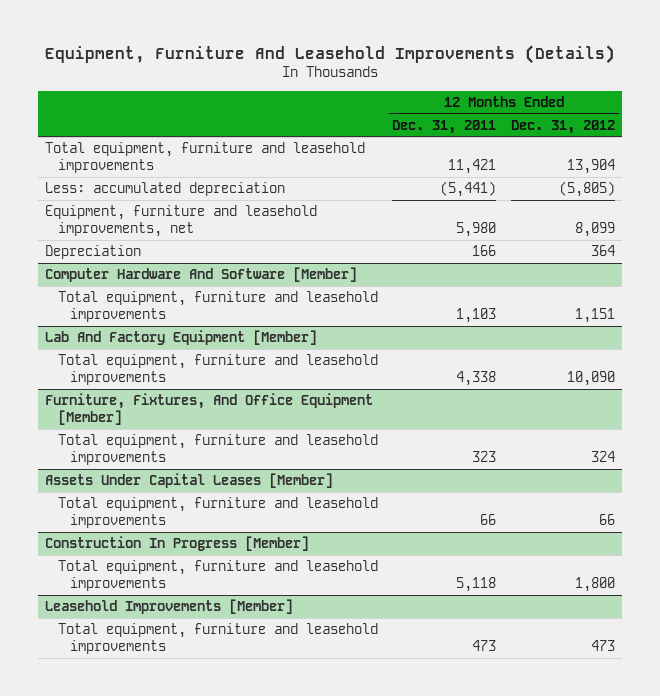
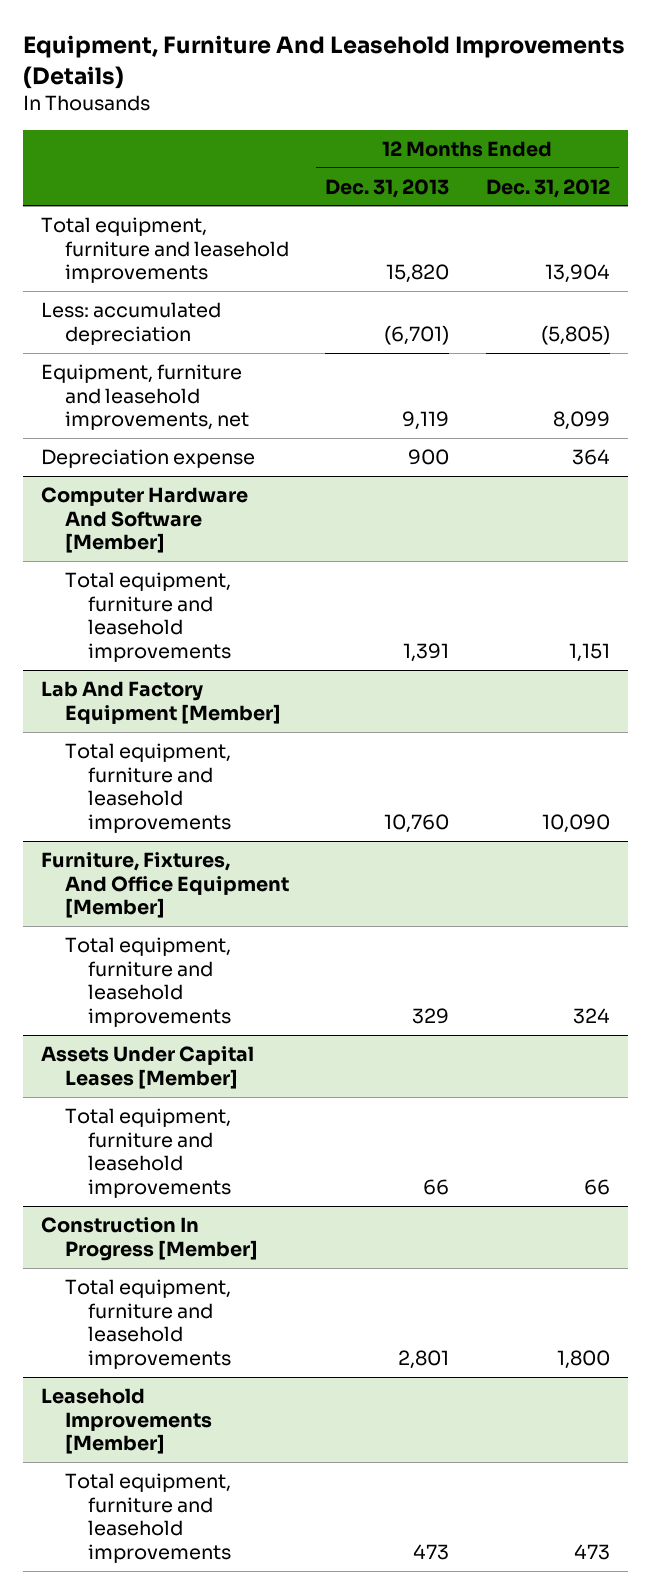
- | 12 Months Ended Dec. 31, 2011 | 12 Months Ended Dec. 31, 2012
+ | 12 Months Ended Dec. 31, 2013 | 12 Months Ended Dec. 31, 2012
- Depreciation | 166 | 364
+ Depreciation expense | 900 | 364

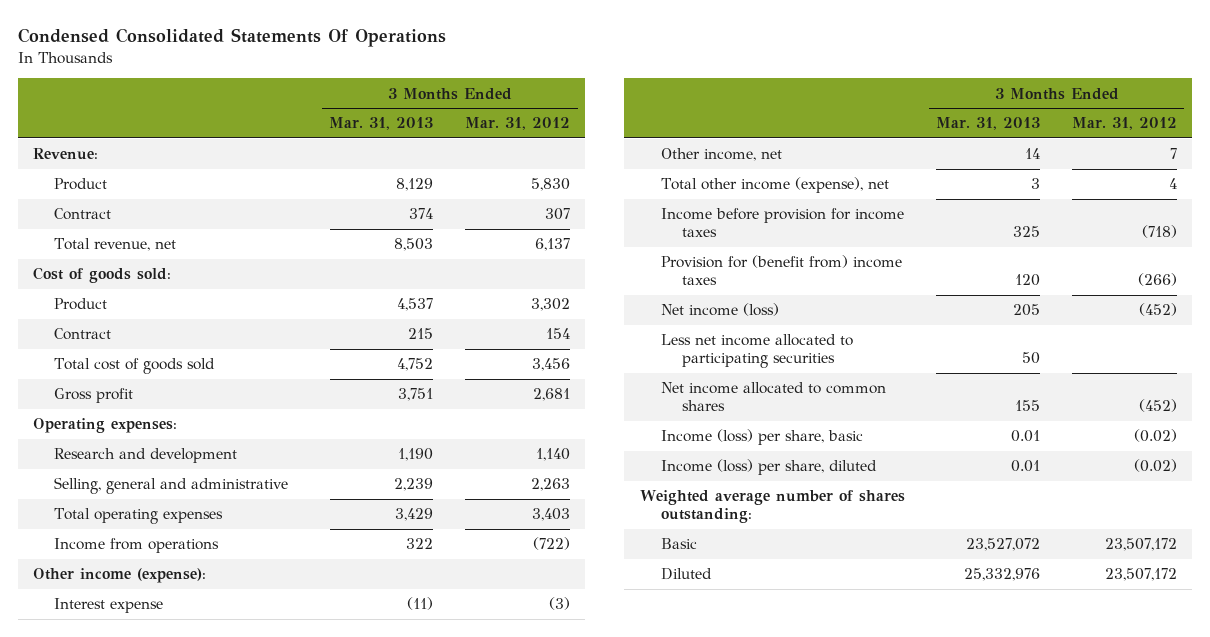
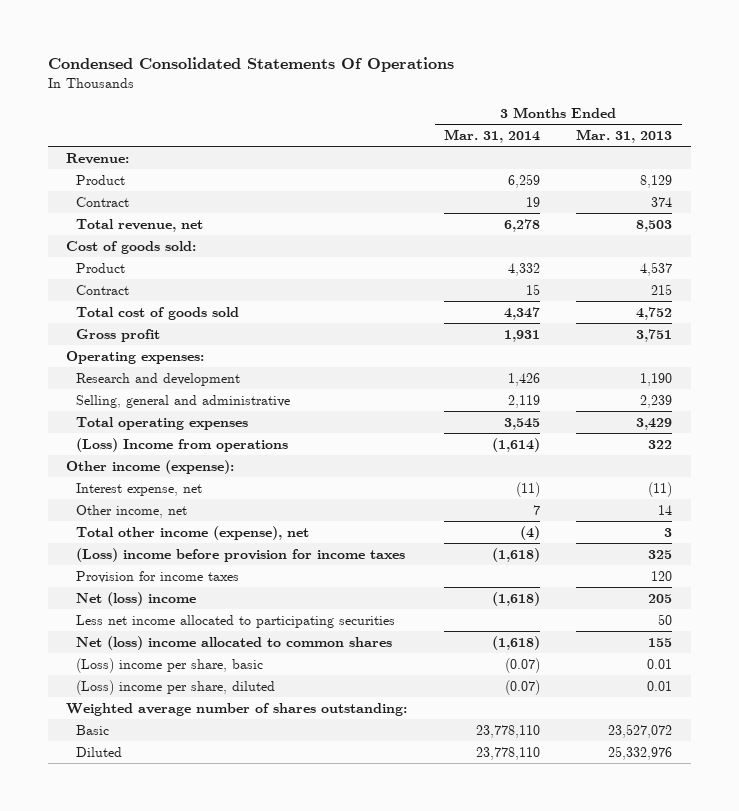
- | 3 Months Ended Mar. 31, 2013 | 3 Months Ended Mar. 31, 2012
+ | 3 Months Ended Mar. 31, 2014 | 3 Months Ended Mar. 31, 2013
- Income from operations | 322 | (722)
+ (Loss) Income from operations | (1,614) | 322
- Interest expense | (11) | (3)
+ Interest expense, net | (11) | (11)
- Income before provision for income taxes | 325 | (718)
- Provision for (benefit from) income taxes | 120 | (266)
- Net income (loss) | 205 | (452)
+ (Loss) income before provision for income taxes | (1,618) | 325
+ Provision for income taxes | | 120
+ Net (loss) income | (1,618) | 205
- Net income allocated to common shares | 155 | (452)
- Income (loss) per share, basic | 0.01 | (0.02)
- Income (loss) per share, diluted | 0.01 | (0.02)
+ Net (loss) income allocated to common shares | (1,618) | 155
+ (Loss) income per share, basic | (0.07) | 0.01
+ (Loss) income per share, diluted | (0.07) | 0.01

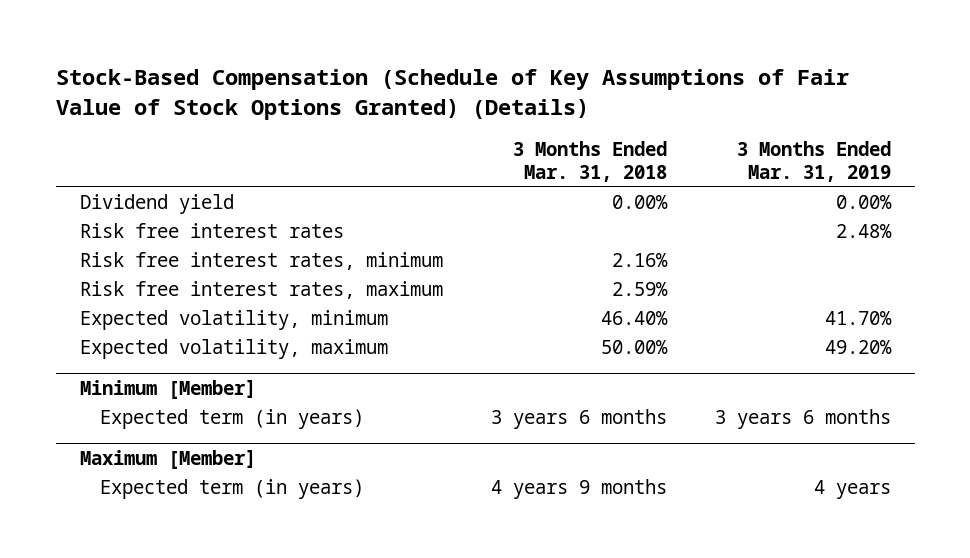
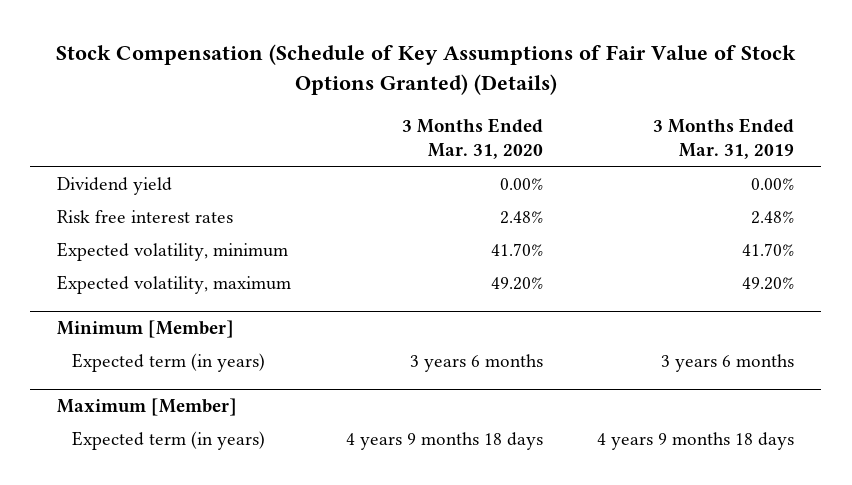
- Stock-Based Compensation (Schedule of Key Assumptions of Fair Value of Stock Options Granted) (Details)
+ Stock Compensation (Schedule of Key Assumptions of Fair Value of Stock Options Granted) (Details)
- | 3 Months Ended Mar. 31, 2018 | 3 Months Ended Mar. 31, 2019
+ | 3 Months Ended Mar. 31, 2020 | 3 Months Ended Mar. 31, 2019
- Risk free interest rates, minimum | 2.16% |
- Risk free interest rates, maximum | 2.59% |
@ Maximum [Member]
- Expected term (in years) | 4 years 9 months | 4 years
+ Expected term (in years) | 4 years 9 months 18 days | 4 years 9 months 18 days

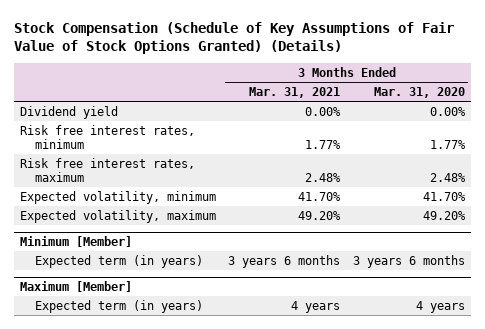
- | 3 Months Ended Mar. 31, 2020 | 3 Months Ended Mar. 31, 2019
+ | 3 Months Ended Mar. 31, 2021 | 3 Months Ended Mar. 31, 2020
- Risk free interest rates | 2.48% | 2.48%
+ Risk free interest rates, minimum | 1.77% | 1.77%
+ Risk free interest rates, maximum | 2.48% | 2.48%
@ Maximum [Member]
- Expected term (in years) | 4 years 9 months 18 days | 4 years 9 months 18 days
+ Expected term (in years) | 4 years | 4 years

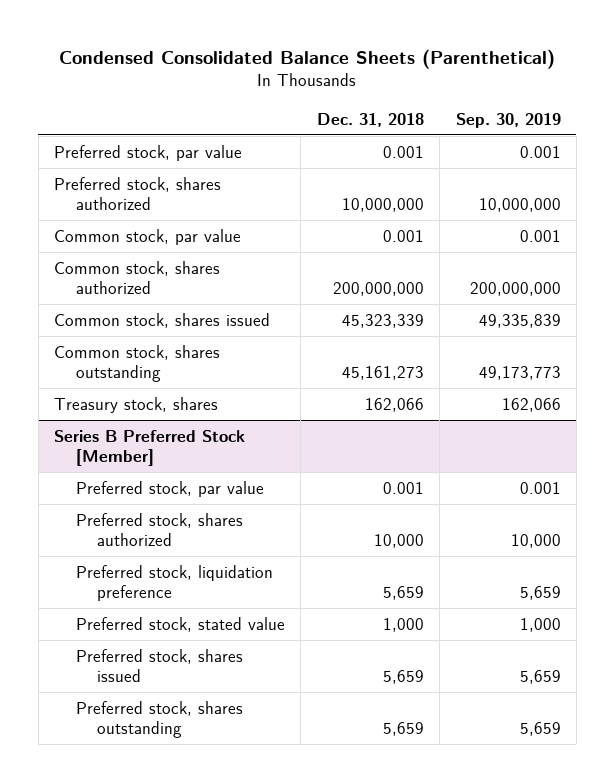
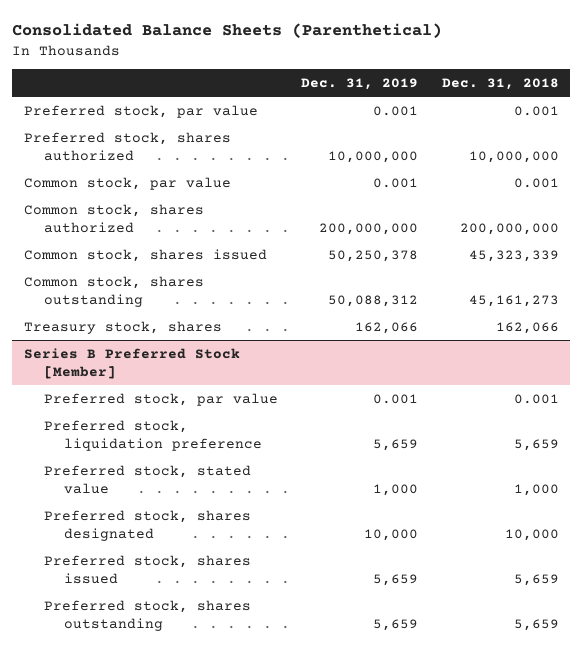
- Condensed Consolidated Balance Sheets (Parenthetical)
+ Consolidated Balance Sheets (Parenthetical)
- | Dec. 31, 2018 | Sep. 30, 2019
+ | Dec. 31, 2019 | Dec. 31, 2018
@ Series B Preferred Stock [Member]
- Preferred stock, shares authorized | 10,000 | 10,000
+ Preferred stock, shares designated | 10,000 | 10,000

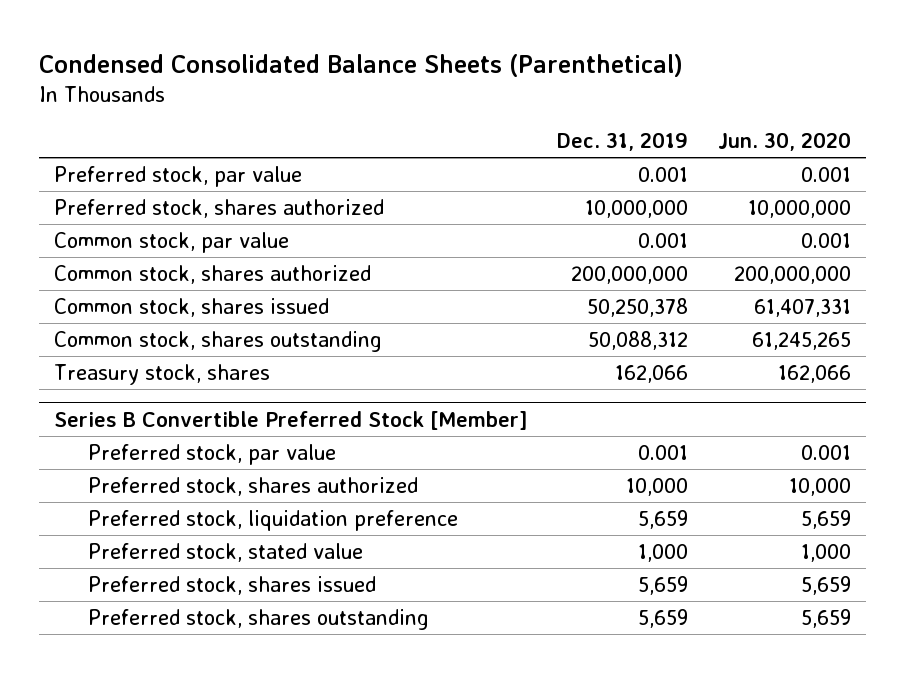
- Consolidated Balance Sheets (Parenthetical)
+ Condensed Consolidated Balance Sheets (Parenthetical)
- | Dec. 31, 2019 | Dec. 31, 2018
+ | Dec. 31, 2019 | Jun. 30, 2020
- Series B Preferred Stock [Member]
+ Series B Convertible Preferred Stock [Member]
+ Preferred stock, shares authorized | 10,000 | 10,000
- Preferred stock, shares designated | 10,000 | 10,000

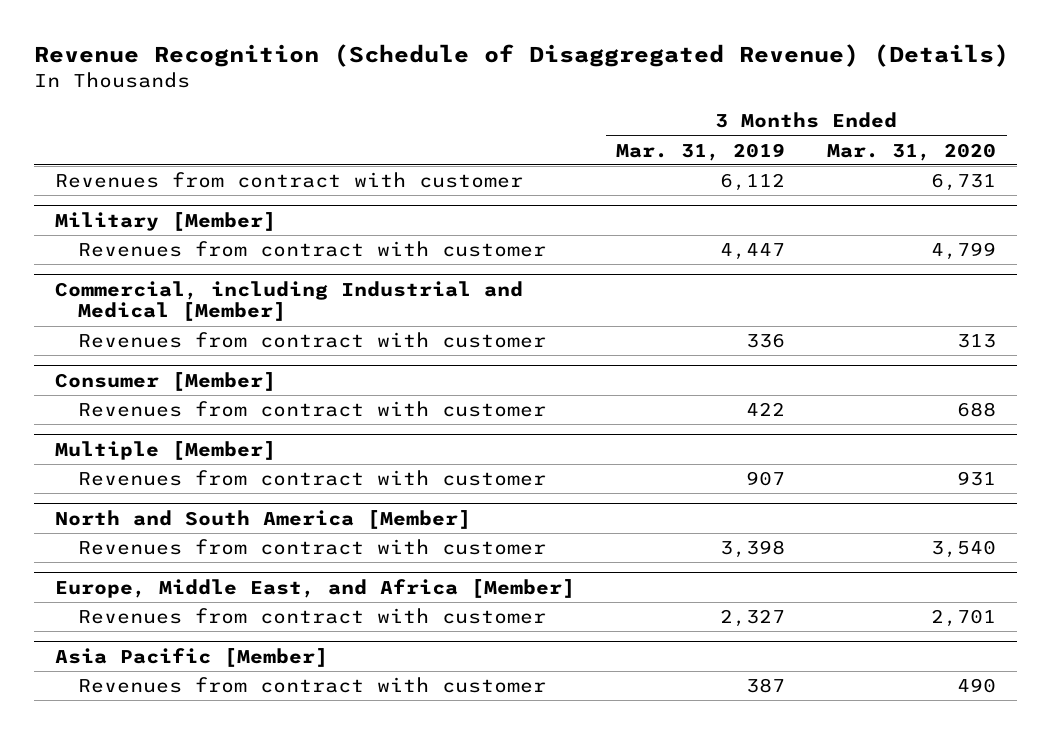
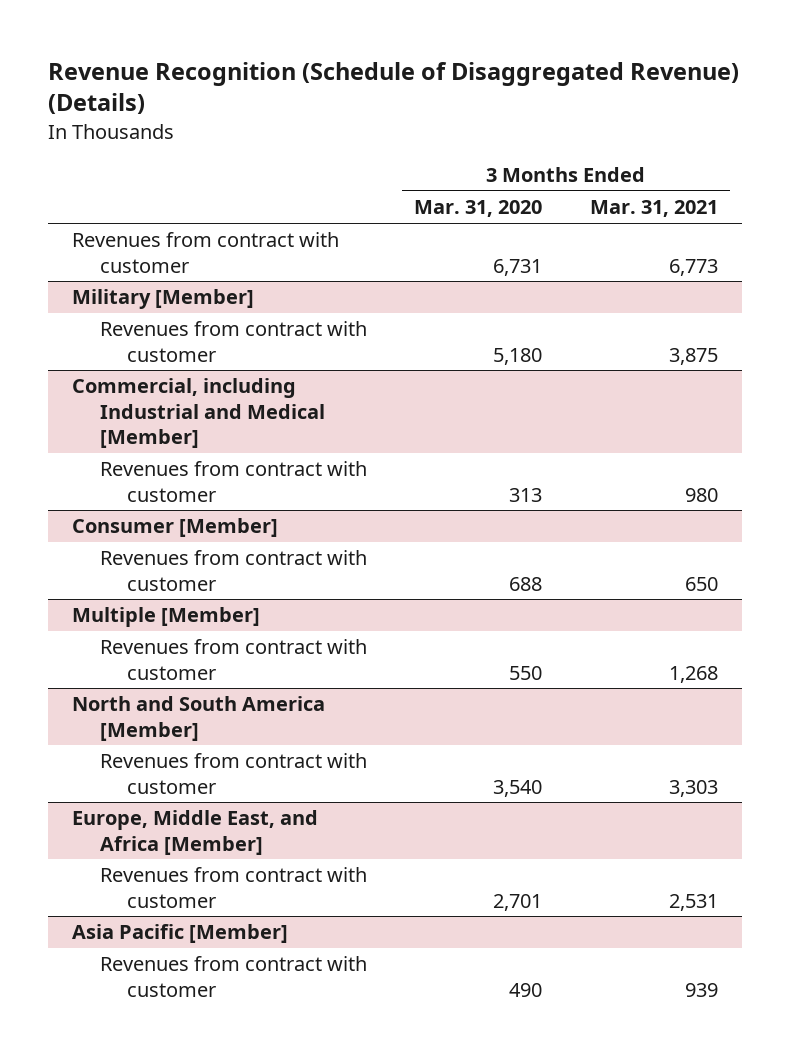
- | 3 Months Ended Mar. 31, 2019 | 3 Months Ended Mar. 31, 2020
+ | 3 Months Ended Mar. 31, 2020 | 3 Months Ended Mar. 31, 2021
@ Military [Member]
- Revenues from contract with customer | 4,447 | 4,799
+ Revenues from contract with customer | 5,180 | 3,875
@ Multiple [Member]
- Revenues from contract with customer | 907 | 931
+ Revenues from contract with customer | 550 | 1,268

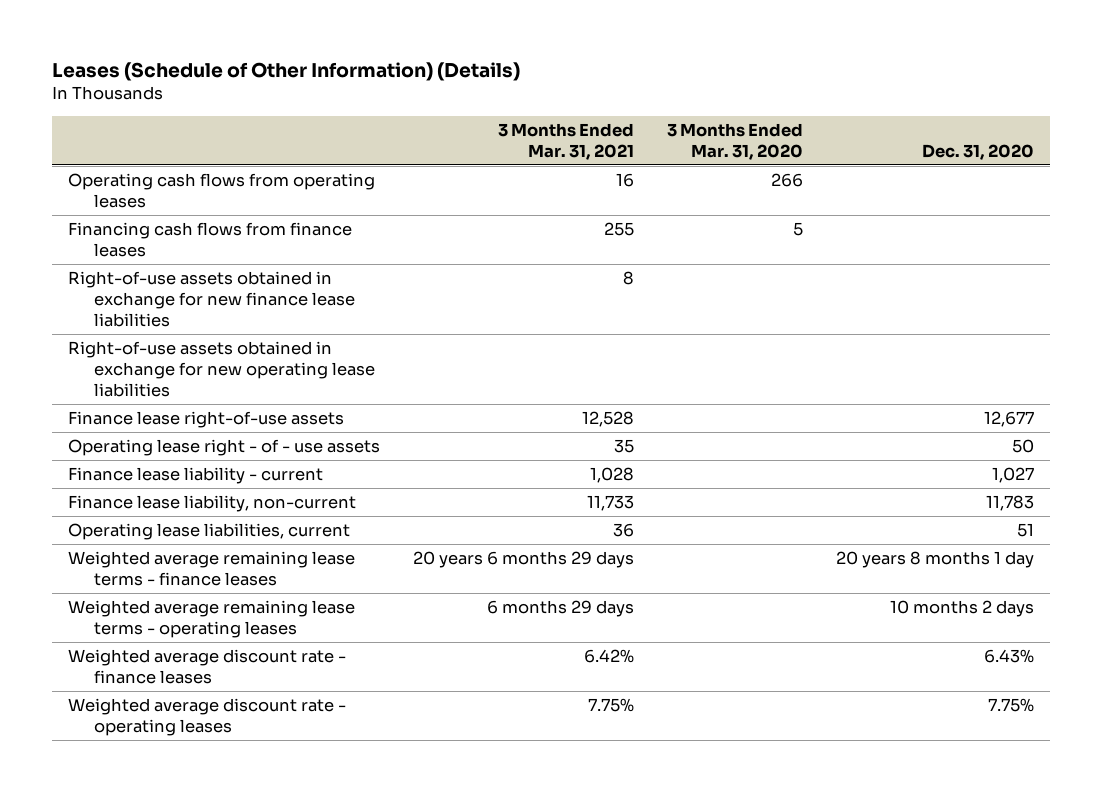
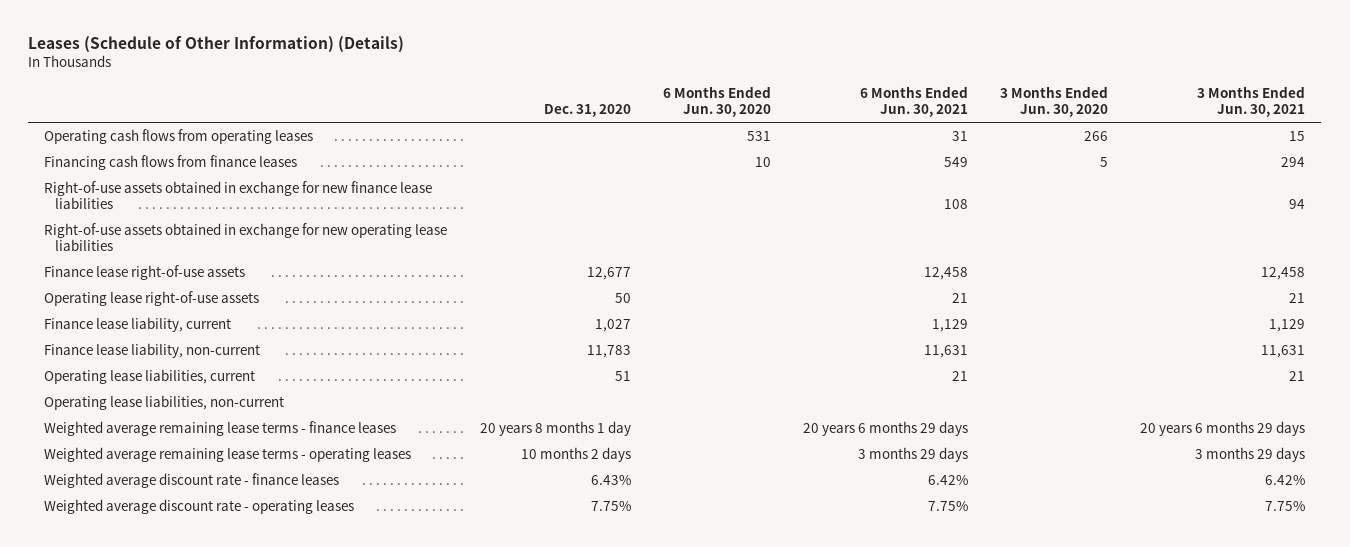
- | 3 Months Ended Mar. 31, 2021 | 3 Months Ended Mar. 31, 2020 | Dec. 31, 2020
+ | Dec. 31, 2020 | 6 Months Ended Jun. 30, 2020 | 6 Months Ended Jun. 30, 2021 | 3 Months Ended Jun. 30, 2020 | 3 Months Ended Jun. 30, 2021
- Operating lease right - of - use assets | 35 | | 50
- Finance lease liability - current | 1,028 | | 1,027
+ Operating lease right-of-use assets | 50 | | 21 | | 21
+ Finance lease liability, current | 1,027 | | 1,129 | | 1,129
+ Operating lease liabilities, non-current

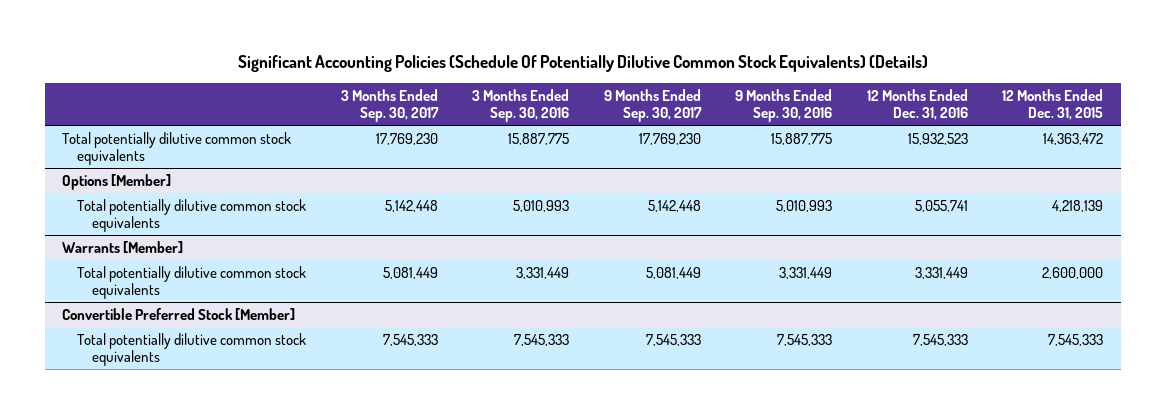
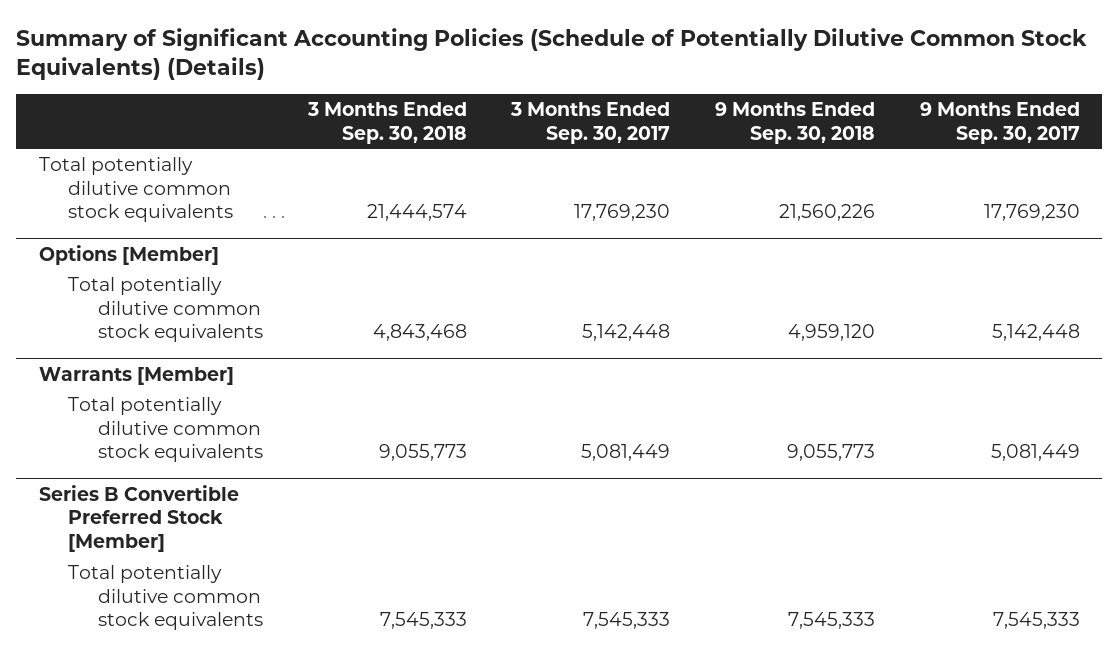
- Significant Accounting Policies (Schedule Of Potentially Dilutive Common Stock Equivalents) (Details)
+ Summary of Significant Accounting Policies (Schedule of Potentially Dilutive Common Stock Equivalents) (Details)
- | 3 Months Ended Sep. 30, 2017 | 3 Months Ended Sep. 30, 2016 | 9 Months Ended Sep. 30, 2017 | 9 Months Ended Sep. 30, 2016 | 12 Months Ended Dec. 31, 2016 | 12 Months Ended Dec. 31, 2015
+ | 3 Months Ended Sep. 30, 2018 | 3 Months Ended Sep. 30, 2017 | 9 Months Ended Sep. 30, 2018 | 9 Months Ended Sep. 30, 2017
- Convertible Preferred Stock [Member]
+ Series B Convertible Preferred Stock [Member]

